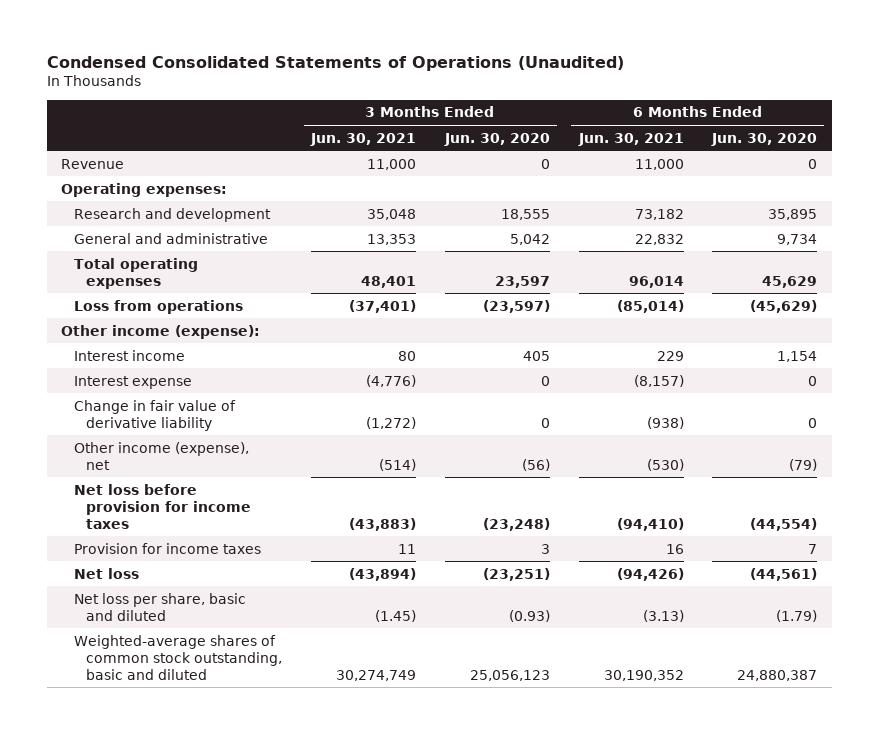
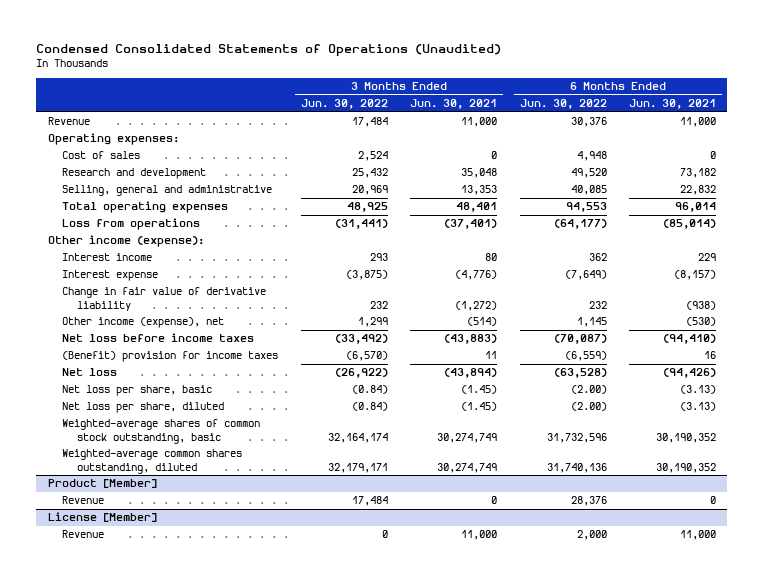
- | 3 Months Ended Jun. 30, 2021 | 3 Months Ended Jun. 30, 2020 | 6 Months Ended Jun. 30, 2021 | 6 Months Ended Jun. 30, 2020
+ | 3 Months Ended Jun. 30, 2022 | 3 Months Ended Jun. 30, 2021 | 6 Months Ended Jun. 30, 2022 | 6 Months Ended Jun. 30, 2021
+ Cost of sales | 2,524 | 0 | 4,948 | 0
- General and administrative | 13,353 | 5,042 | 22,832 | 9,734
+ Selling, general and administrative | 20,969 | 13,353 | 40,085 | 22,832
- Net loss before provision for income taxes | (43,883) | (23,248) | (94,410) | (44,554)
- Provision for income taxes | 11 | 3 | 16 | 7
+ Net loss before income taxes | (33,492) | (43,883) | (70,087) | (94,410)
+ (Benefit) provision for income taxes | (6,570) | 11 | (6,559) | 16
- Net loss per share, basic and diluted | (1.45) | (0.93) | (3.13) | (1.79)
- Weighted-average shares of common stock outstanding, basic and diluted | 30,274,749 | 25,056,123 | 30,190,352 | 24,880,387
+ Net loss per share, basic | (0.84) | (1.45) | (2.00) | (3.13)
+ Net loss per share, diluted | (0.84) | (1.45) | (2.00) | (3.13)
+ Weighted-average shares of common stock outstanding, basic | 32,164,174 | 30,274,749 | 31,732,596 | 30,190,352
+ Weighted-average common shares outstanding, diluted | 32,179,171 | 30,274,749 | 31,740,136 | 30,190,352
+ Product [Member]
+ Revenue | 17,484 | 0 | 28,376 | 0
+ License [Member]
+ Revenue | 0 | 11,000 | 2,000 | 11,000

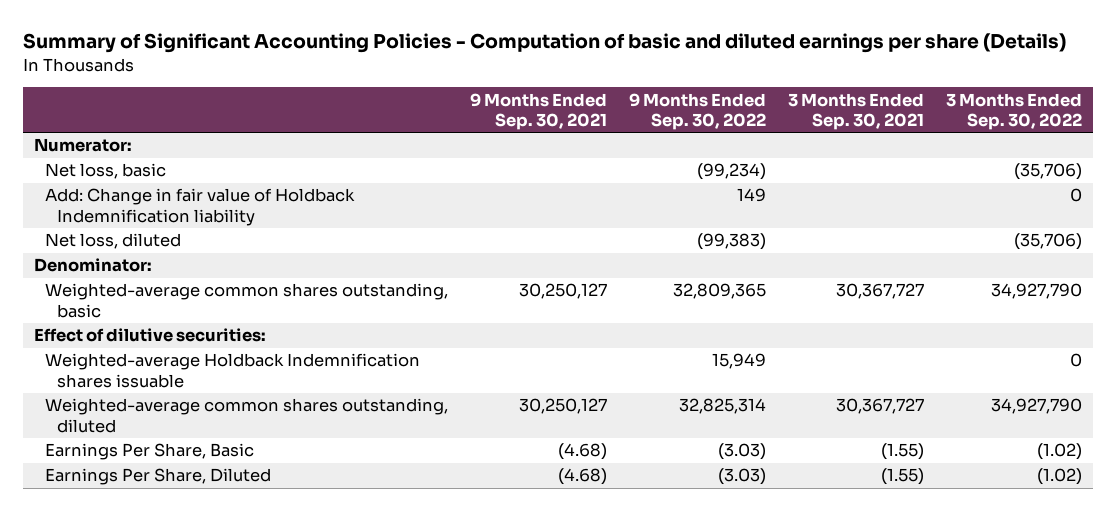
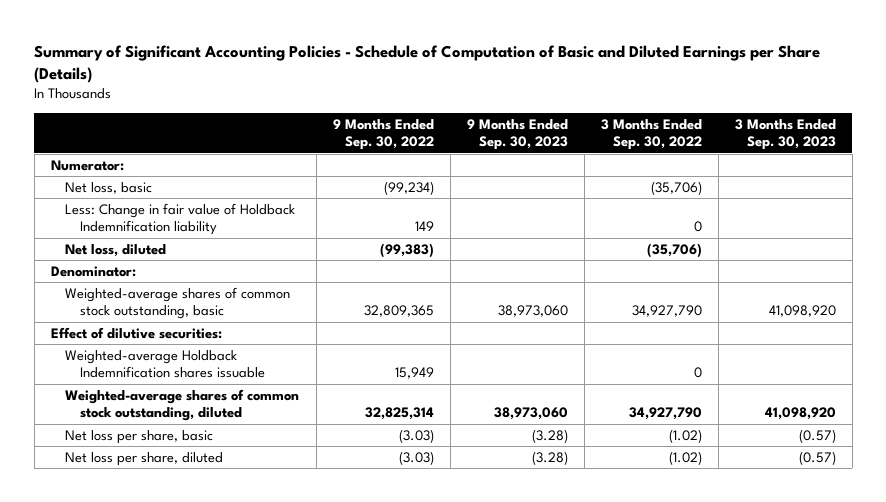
- Summary of Significant Accounting Policies - Computation of basic and diluted earnings per share (Details)
+ Summary of Significant Accounting Policies - Schedule of Computation of Basic and Diluted Earnings per Share (Details)
- | 9 Months Ended Sep. 30, 2021 | 9 Months Ended Sep. 30, 2022 | 3 Months Ended Sep. 30, 2021 | 3 Months Ended Sep. 30, 2022
+ | 9 Months Ended Sep. 30, 2022 | 9 Months Ended Sep. 30, 2023 | 3 Months Ended Sep. 30, 2022 | 3 Months Ended Sep. 30, 2023
- Add: Change in fair value of Holdback Indemnification liability | | 149 | | 0
+ Less: Change in fair value of Holdback Indemnification liability | 149 | | 0 |
- Weighted-average common shares outstanding, basic | 30,250,127 | 32,809,365 | 30,367,727 | 34,927,790
+ Weighted-average shares of common stock outstanding, basic | 32,809,365 | 38,973,060 | 34,927,790 | 41,098,920
- Weighted-average common shares outstanding, diluted | 30,250,127 | 32,825,314 | 30,367,727 | 34,927,790
- Earnings Per Share, Basic | (4.68) | (3.03) | (1.55) | (1.02)
- Earnings Per Share, Diluted | (4.68) | (3.03) | (1.55) | (1.02)
+ Weighted-average shares of common stock outstanding, diluted | 32,825,314 | 38,973,060 | 34,927,790 | 41,098,920
+ Net loss per share, basic | (3.03) | (3.28) | (1.02) | (0.57)
+ Net loss per share, diluted | (3.03) | (3.28) | (1.02) | (0.57)

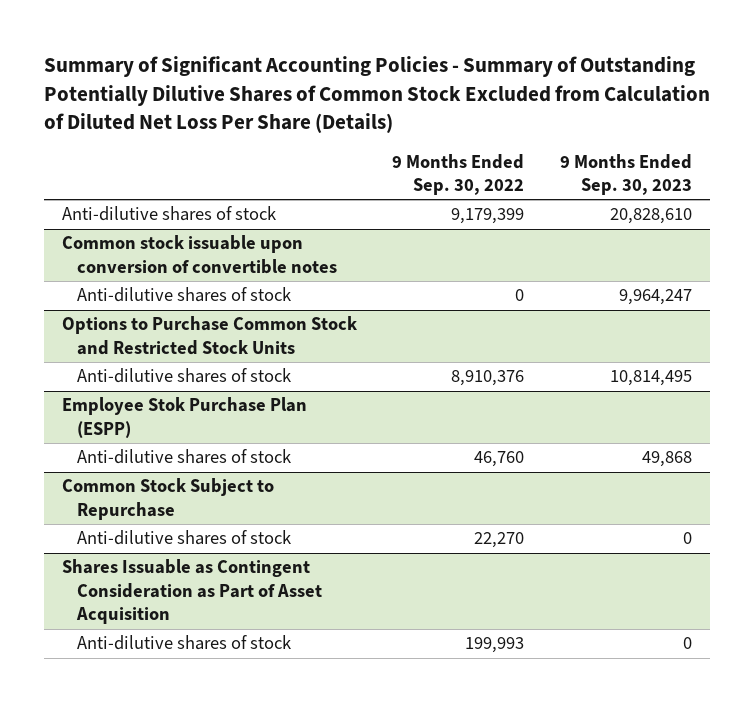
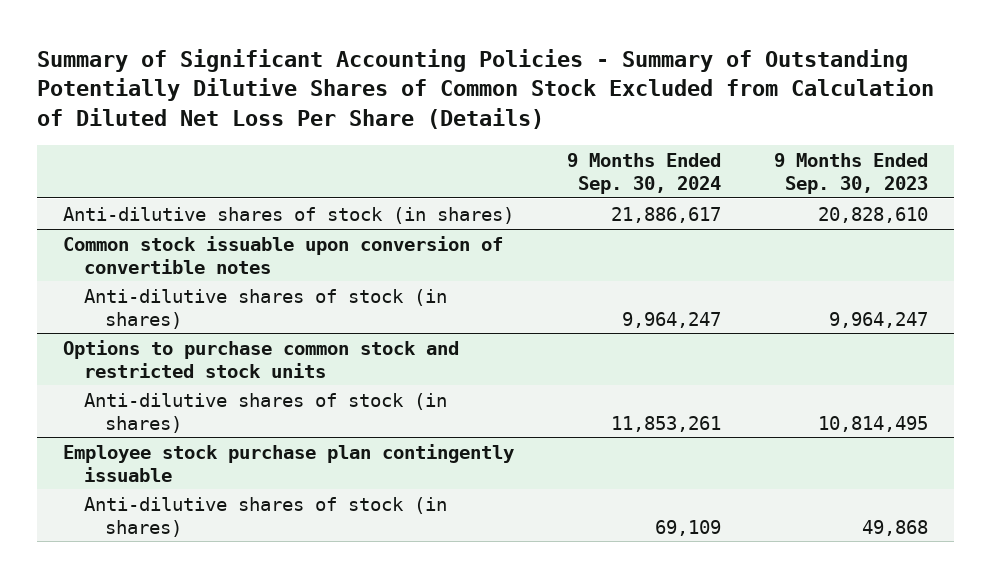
- | 9 Months Ended Sep. 30, 2022 | 9 Months Ended Sep. 30, 2023
+ | 9 Months Ended Sep. 30, 2024 | 9 Months Ended Sep. 30, 2023
- Anti-dilutive shares of stock | 9,179,399 | 20,828,610
+ Anti-dilutive shares of stock (in shares) | 21,886,617 | 20,828,610
@ Common stock issuable upon conversion of convertible notes
- Anti-dilutive shares of stock | 0 | 9,964,247
- Options to Purchase Common Stock and Restricted Stock Units
- Anti-dilutive shares of stock | 8,910,376 | 10,814,495
- Employee Stok Purchase Plan (ESPP)
- Anti-dilutive shares of stock | 46,760 | 49,868
- Common Stock Subject to Repurchase
- Anti-dilutive shares of stock | 22,270 | 0
- Shares Issuable as Contingent Consideration as Part of Asset Acquisition
- Anti-dilutive shares of stock | 199,993 | 0
@ Common stock issuable upon conversion of convertible notes
+ Anti-dilutive shares of stock (in shares) | 9,964,247 | 9,964,247
+ Options to purchase common stock and restricted stock units
+ Anti-dilutive shares of stock (in shares) | 11,853,261 | 10,814,495
+ Employee stock purchase plan contingently issuable
+ Anti-dilutive shares of stock (in shares) | 69,109 | 49,868

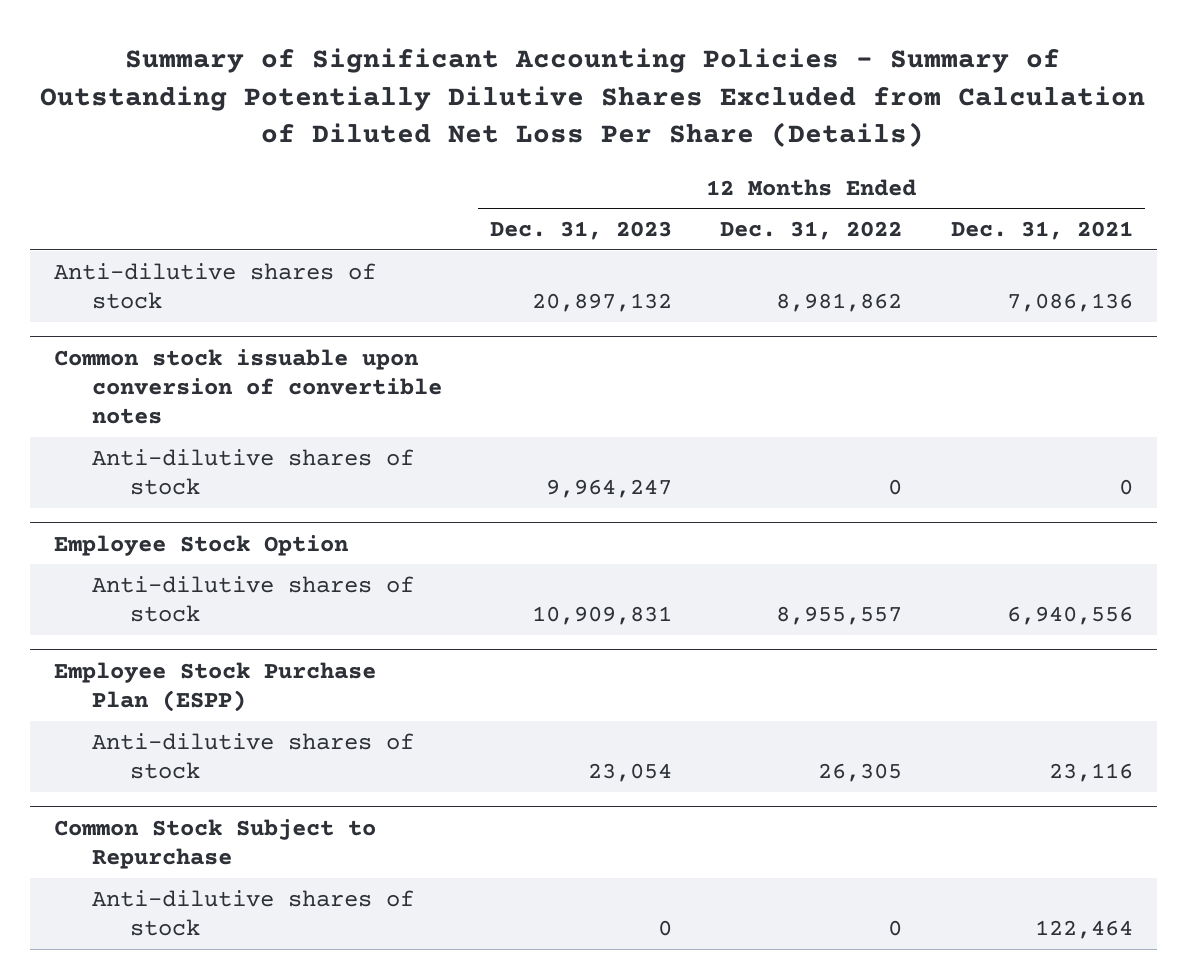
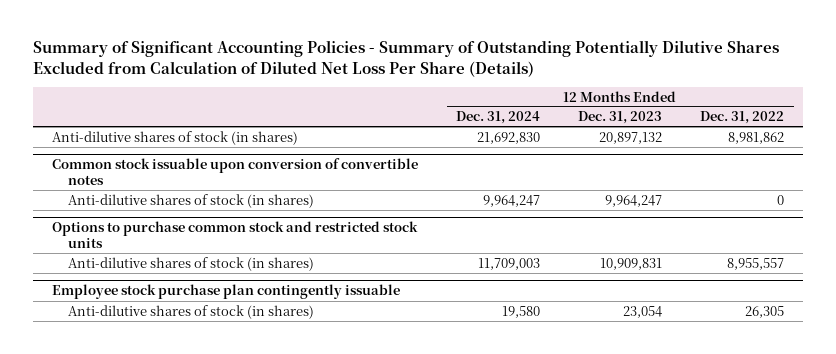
- | 12 Months Ended Dec. 31, 2023 | 12 Months Ended Dec. 31, 2022 | 12 Months Ended Dec. 31, 2021
+ | 12 Months Ended Dec. 31, 2024 | 12 Months Ended Dec. 31, 2023 | 12 Months Ended Dec. 31, 2022
- Anti-dilutive shares of stock | 20,897,132 | 8,981,862 | 7,086,136
+ Anti-dilutive shares of stock (in shares) | 21,692,830 | 20,897,132 | 8,981,862
@ Common stock issuable upon conversion of convertible notes
- Anti-dilutive shares of stock | 9,964,247 | 0 | 0
- Employee Stock Option
- Anti-dilutive shares of stock | 10,909,831 | 8,955,557 | 6,940,556
- Employee Stock Purchase Plan (ESPP)
- Anti-dilutive shares of stock | 23,054 | 26,305 | 23,116
- Common Stock Subject to Repurchase
- Anti-dilutive shares of stock | 0 | 0 | 122,464
@ Common stock issuable upon conversion of convertible notes
+ Anti-dilutive shares of stock (in shares) | 9,964,247 | 9,964,247 | 0
+ Options to purchase common stock and restricted stock units
+ Anti-dilutive shares of stock (in shares) | 11,709,003 | 10,909,831 | 8,955,557
+ Employee stock purchase plan contingently issuable
+ Anti-dilutive shares of stock (in shares) | 19,580 | 23,054 | 26,305

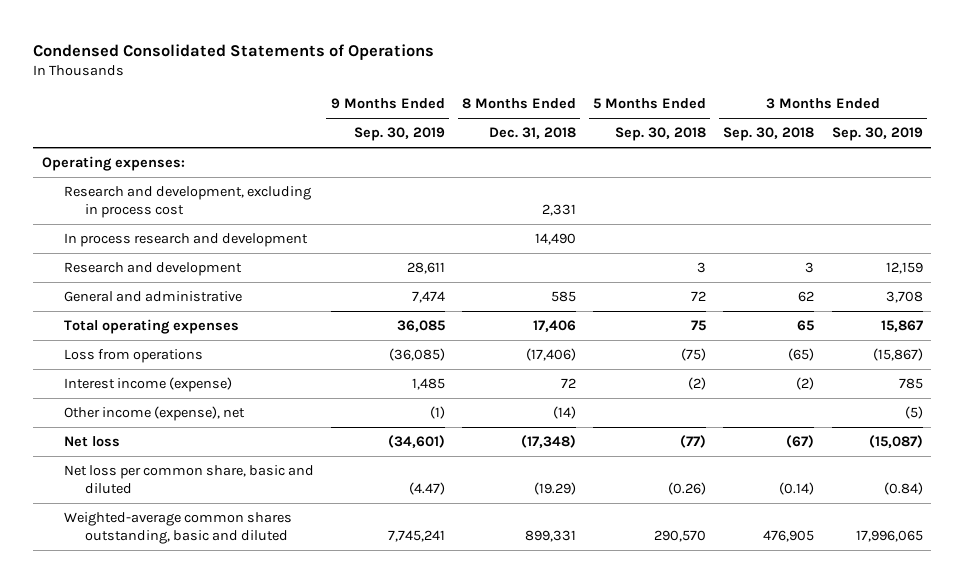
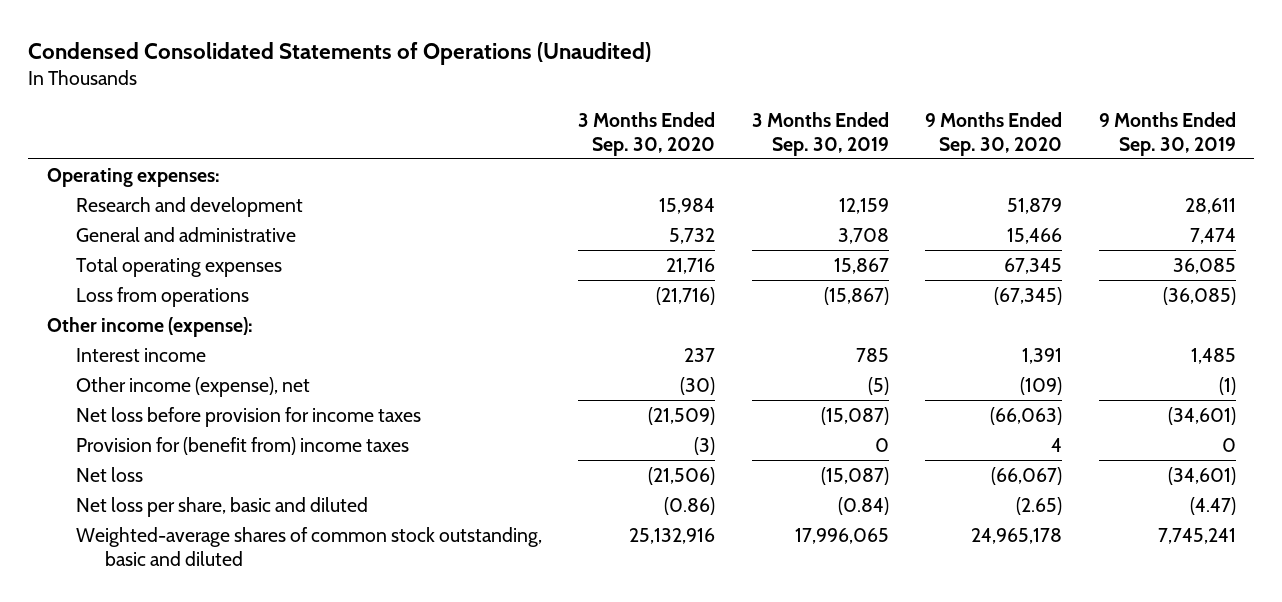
- Condensed Consolidated Statements of Operations
+ Condensed Consolidated Statements of Operations (Unaudited)
- | 9 Months Ended Sep. 30, 2019 | 8 Months Ended Dec. 31, 2018 | 5 Months Ended Sep. 30, 2018 | 3 Months Ended Sep. 30, 2018 | 3 Months Ended Sep. 30, 2019
+ | 3 Months Ended Sep. 30, 2020 | 3 Months Ended Sep. 30, 2019 | 9 Months Ended Sep. 30, 2020 | 9 Months Ended Sep. 30, 2019
- Research and development, excluding in process cost | | 2,331 | | |
- In process research and development | | 14,490 | | |
- Interest income (expense) | 1,485 | 72 | (2) | (2) | 785
+ Other income (expense):
+ Interest income | 237 | 785 | 1,391 | 1,485
+ Net loss before provision for income taxes | (21,509) | (15,087) | (66,063) | (34,601)
+ Provision for (benefit from) income taxes | (3) | 0 | 4 | 0
- Net loss per common share, basic and diluted | (4.47) | (19.29) | (0.26) | (0.14) | (0.84)
- Weighted-average common shares outstanding, basic and diluted | 7,745,241 | 899,331 | 290,570 | 476,905 | 17,996,065
+ Net loss per share, basic and diluted | (0.86) | (0.84) | (2.65) | (4.47)
+ Weighted-average shares of common stock outstanding, basic and diluted | 25,132,916 | 17,996,065 | 24,965,178 | 7,745,241

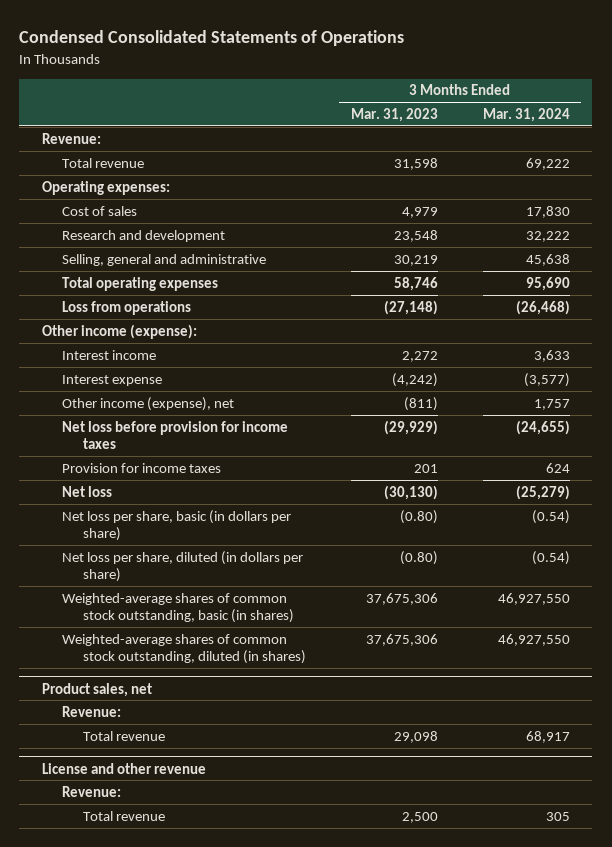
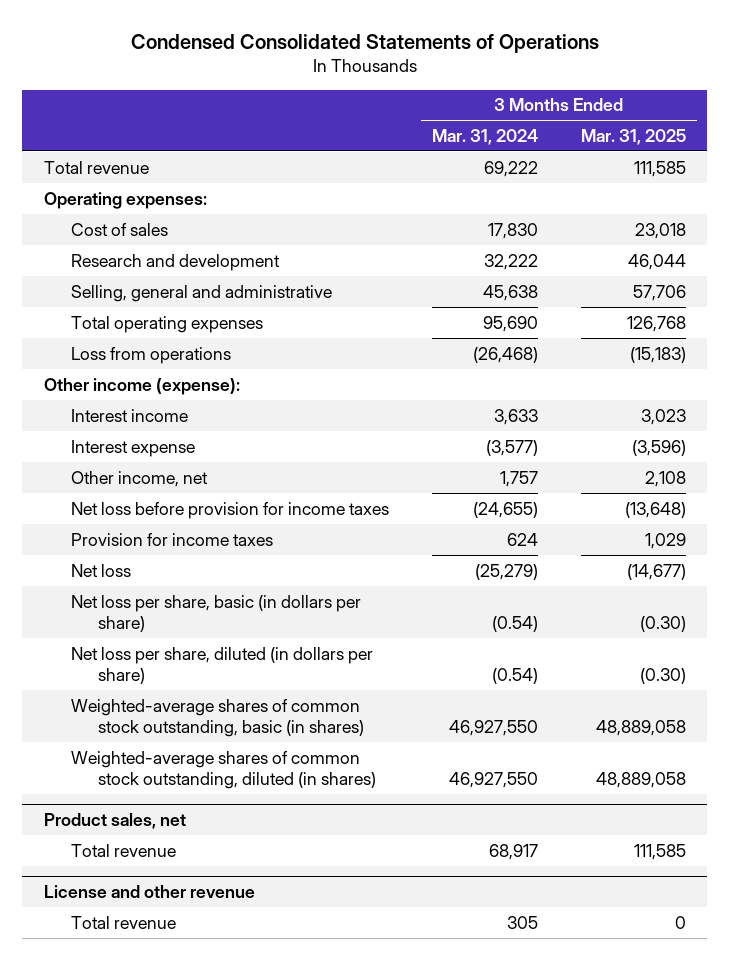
- | 3 Months Ended Mar. 31, 2023 | 3 Months Ended Mar. 31, 2024
+ | 3 Months Ended Mar. 31, 2024 | 3 Months Ended Mar. 31, 2025
- Revenue:
- Other income (expense), net | (811) | 1,757
+ Other income, net | 1,757 | 2,108
@ Product sales, net
- Revenue:
@ License and other revenue
- Revenue:

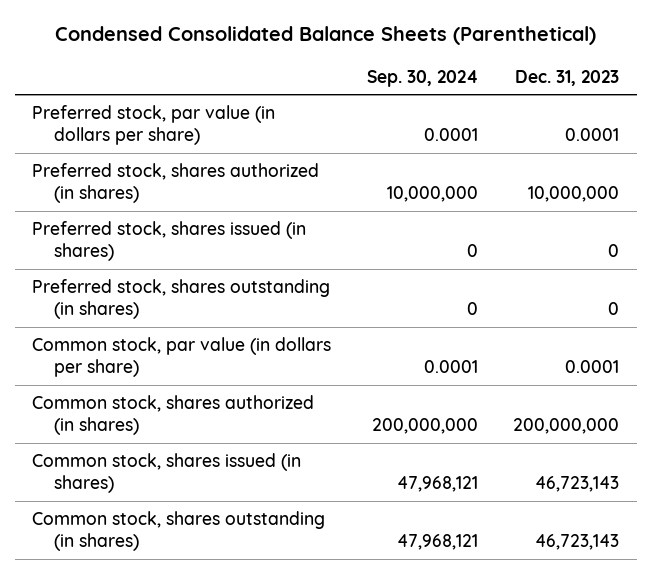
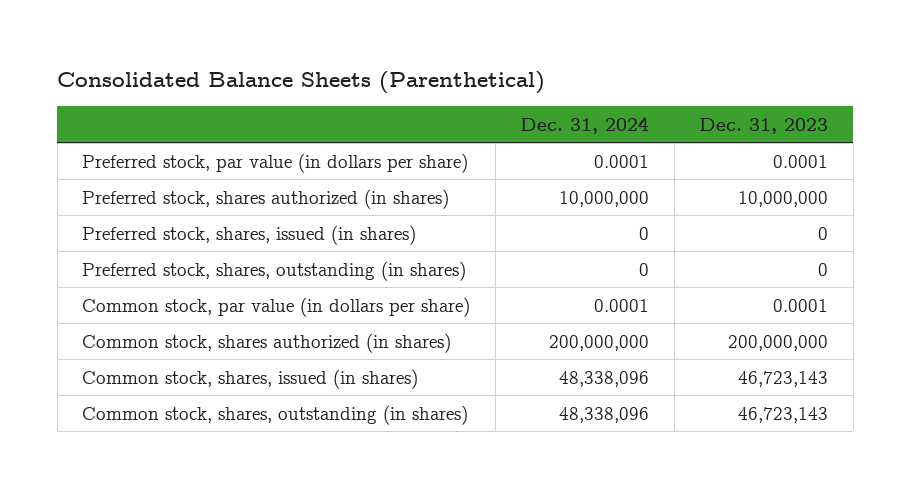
- Condensed Consolidated Balance Sheets (Parenthetical)
+ Consolidated Balance Sheets (Parenthetical)
- | Sep. 30, 2024 | Dec. 31, 2023
+ | Dec. 31, 2024 | Dec. 31, 2023
- Preferred stock, shares issued (in shares) | 0 | 0
- Preferred stock, shares outstanding (in shares) | 0 | 0
+ Preferred stock, shares, issued (in shares) | 0 | 0
+ Preferred stock, shares, outstanding (in shares) | 0 | 0
- Common stock, shares issued (in shares) | 47,968,121 | 46,723,143
- Common stock, shares outstanding (in shares) | 47,968,121 | 46,723,143
+ Common stock, shares, issued (in shares) | 48,338,096 | 46,723,143
+ Common stock, shares, outstanding (in shares) | 48,338,096 | 46,723,143

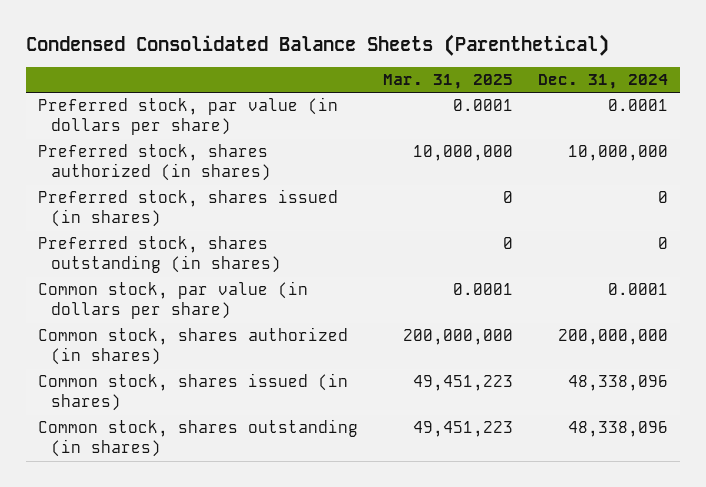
- Consolidated Balance Sheets (Parenthetical)
+ Condensed Consolidated Balance Sheets (Parenthetical)
- | Dec. 31, 2024 | Dec. 31, 2023
+ | Mar. 31, 2025 | Dec. 31, 2024
- Preferred stock, shares, issued (in shares) | 0 | 0
- Preferred stock, shares, outstanding (in shares) | 0 | 0
+ Preferred stock, shares issued (in shares) | 0 | 0
+ Preferred stock, shares outstanding (in shares) | 0 | 0
- Common stock, shares, issued (in shares) | 48,338,096 | 46,723,143
- Common stock, shares, outstanding (in shares) | 48,338,096 | 46,723,143
+ Common stock, shares issued (in shares) | 49,451,223 | 48,338,096
+ Common stock, shares outstanding (in shares) | 49,451,223 | 48,338,096

